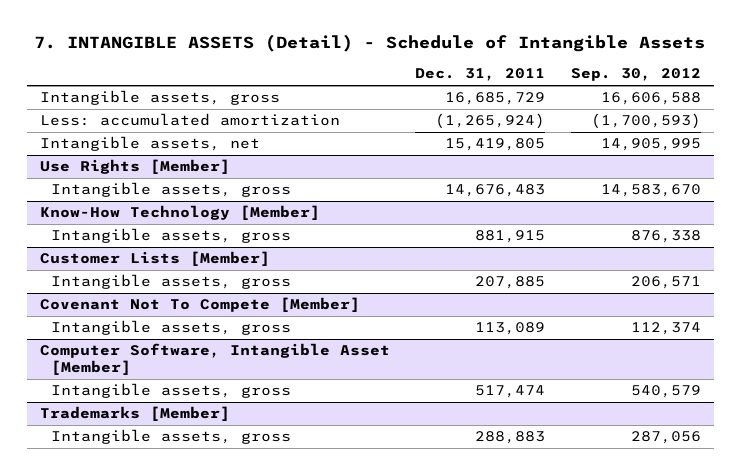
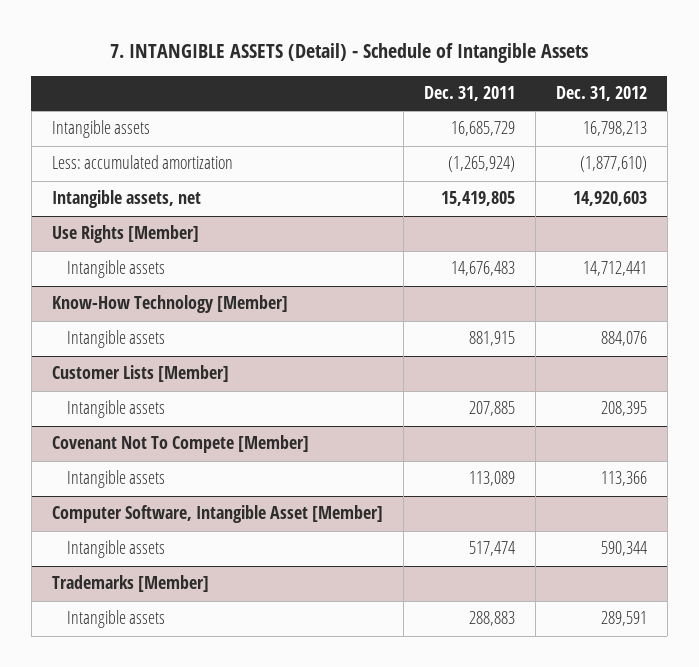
- | Dec. 31, 2011 | Sep. 30, 2012
+ | Dec. 31, 2011 | Dec. 31, 2012
- Intangible assets, gross | 16,685,729 | 16,606,588
+ Intangible assets | 16,685,729 | 16,798,213
@ Use Rights [Member]
- Intangible assets, gross | 14,676,483 | 14,583,670
+ Intangible assets | 14,676,483 | 14,712,441
@ Know-How Technology [Member]
- Intangible assets, gross | 881,915 | 876,338
+ Intangible assets | 881,915 | 884,076
@ Customer Lists [Member]
- Intangible assets, gross | 207,885 | 206,571
+ Intangible assets | 207,885 | 208,395
@ Covenant Not To Compete [Member]
- Intangible assets, gross | 113,089 | 112,374
+ Intangible assets | 113,089 | 113,366
@ Computer Software, Intangible Asset [Member]
- Intangible assets, gross | 517,474 | 540,579
+ Intangible assets | 517,474 | 590,344
@ Trademarks [Member]
- Intangible assets, gross | 288,883 | 287,056
+ Intangible assets | 288,883 | 289,591

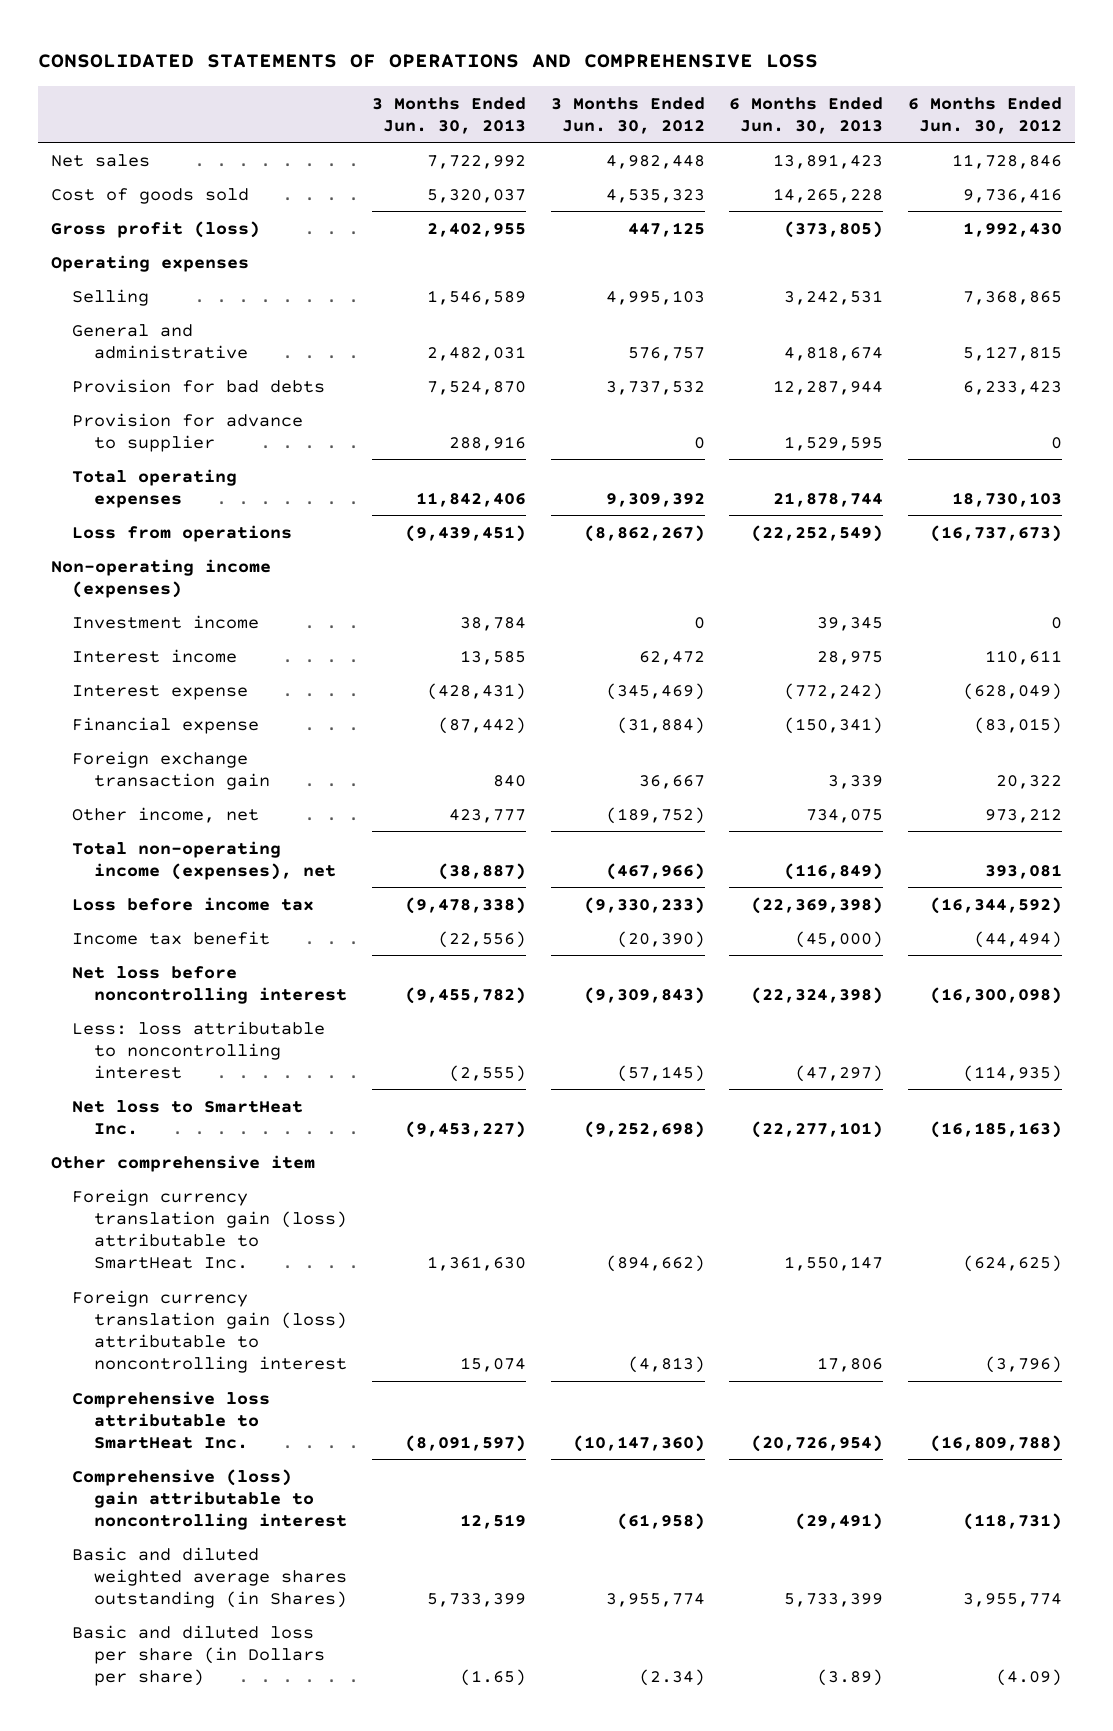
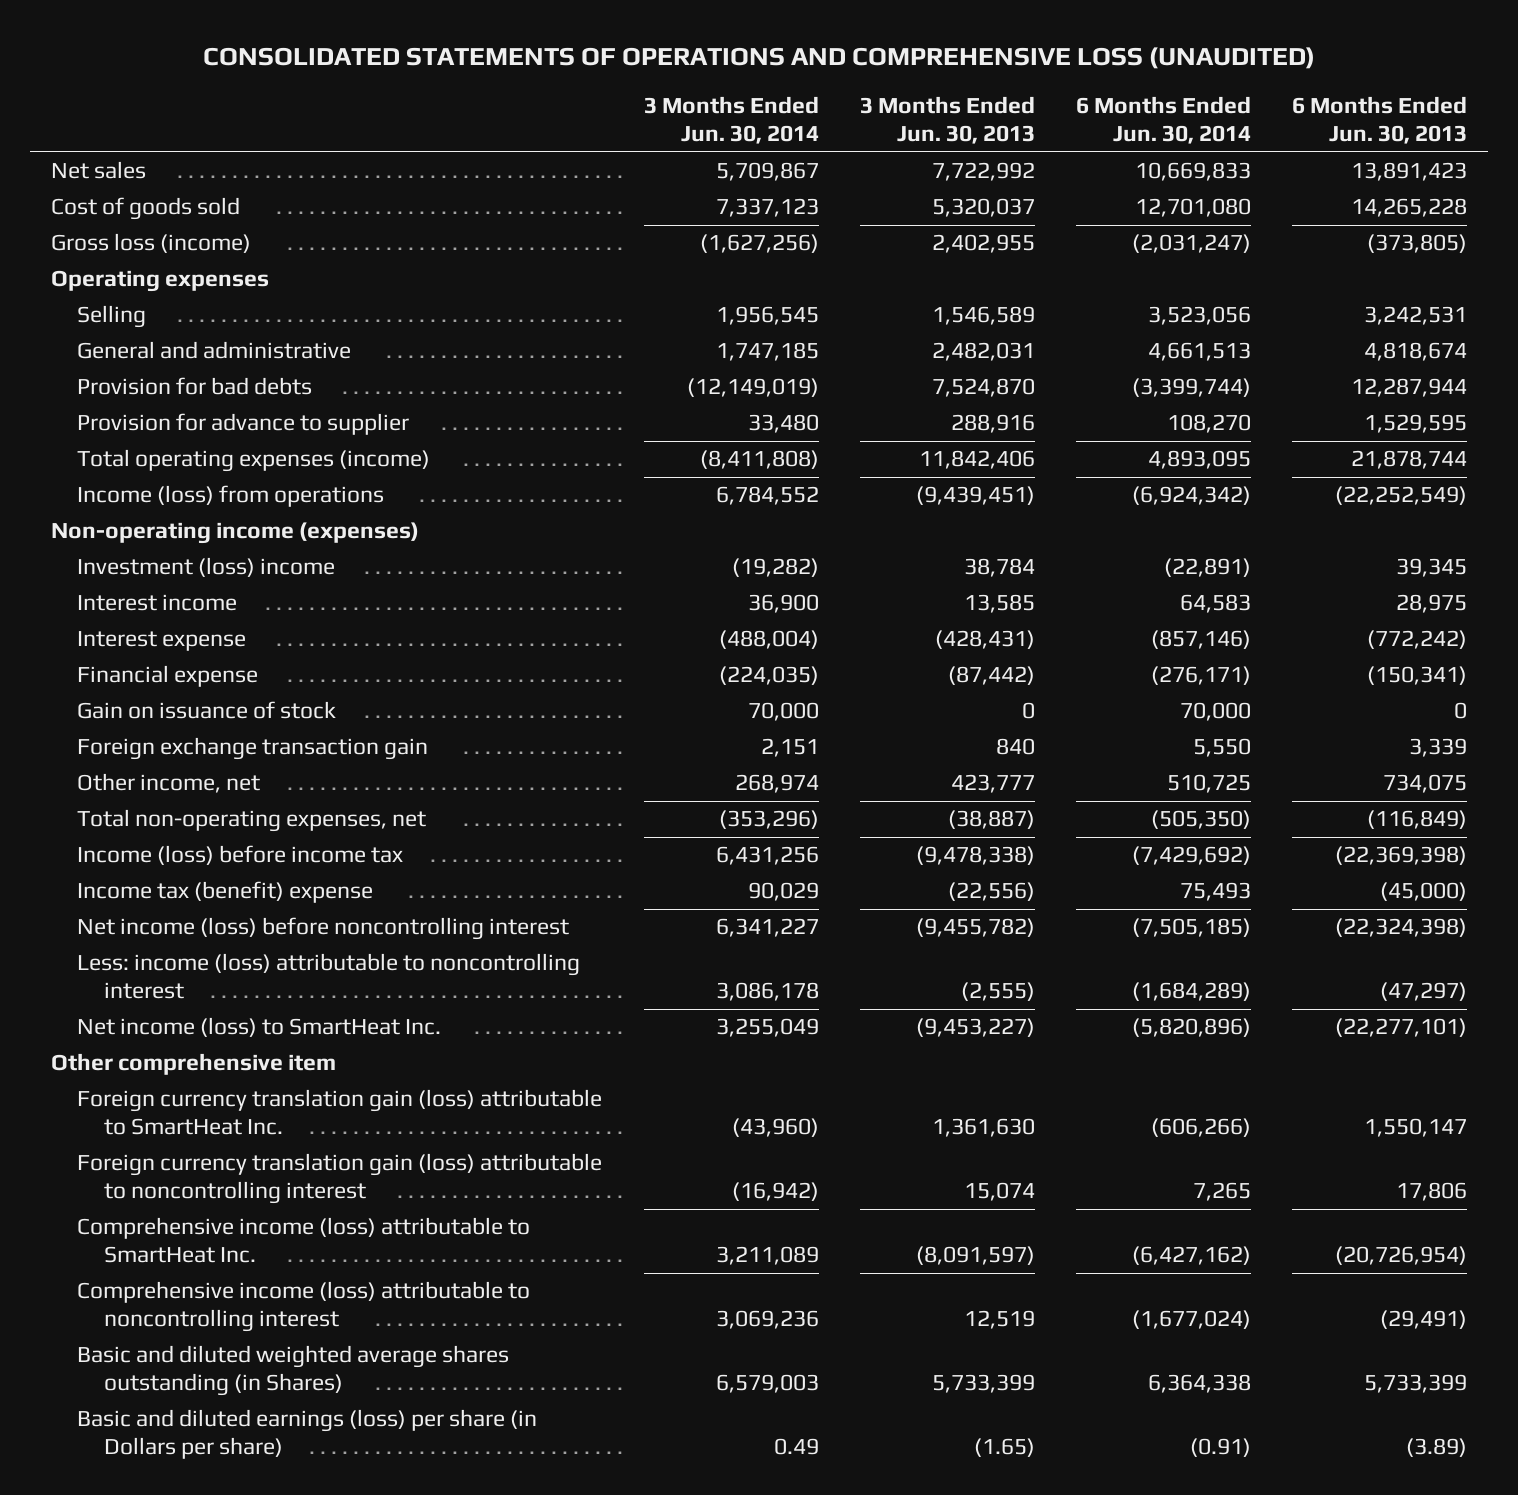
- CONSOLIDATED STATEMENTS OF OPERATIONS AND COMPREHENSIVE LOSS
+ CONSOLIDATED STATEMENTS OF OPERATIONS AND COMPREHENSIVE LOSS (UNAUDITED)
- | 3 Months Ended Jun. 30, 2013 | 3 Months Ended Jun. 30, 2012 | 6 Months Ended Jun. 30, 2013 | 6 Months Ended Jun. 30, 2012
+ | 3 Months Ended Jun. 30, 2014 | 3 Months Ended Jun. 30, 2013 | 6 Months Ended Jun. 30, 2014 | 6 Months Ended Jun. 30, 2013
- Gross profit (loss) | 2,402,955 | 447,125 | (373,805) | 1,992,430
+ Gross loss (income) | (1,627,256) | 2,402,955 | (2,031,247) | (373,805)
- Total operating expenses | 11,842,406 | 9,309,392 | 21,878,744 | 18,730,103
- Loss from operations | (9,439,451) | (8,862,267) | (22,252,549) | (16,737,673)
+ Total operating expenses (income) | (8,411,808) | 11,842,406 | 4,893,095 | 21,878,744
+ Income (loss) from operations | 6,784,552 | (9,439,451) | (6,924,342) | (22,252,549)
- Investment income | 38,784 | 0 | 39,345 | 0
+ Investment (loss) income | (19,282) | 38,784 | (22,891) | 39,345
+ Gain on issuance of stock | 70,000 | 0 | 70,000 | 0
- Total non-operating income (expenses), net | (38,887) | (467,966) | (116,849) | 393,081
- Loss before income tax | (9,478,338) | (9,330,233) | (22,369,398) | (16,344,592)
- Income tax benefit | (22,556) | (20,390) | (45,000) | (44,494)
- Net loss before noncontrolling interest | (9,455,782) | (9,309,843) | (22,324,398) | (16,300,098)
- Less: loss attributable to noncontrolling interest | (2,555) | (57,145) | (47,297) | (114,935)
- Net loss to SmartHeat Inc. | (9,453,227) | (9,252,698) | (22,277,101) | (16,185,163)
+ Total non-operating expenses, net | (353,296) | (38,887) | (505,350) | (116,849)
+ Income (loss) before income tax | 6,431,256 | (9,478,338) | (7,429,692) | (22,369,398)
+ Income tax (benefit) expense | 90,029 | (22,556) | 75,493 | (45,000)
+ Net income (loss) before noncontrolling interest | 6,341,227 | (9,455,782) | (7,505,185) | (22,324,398)
+ Less: income (loss) attributable to noncontrolling interest | 3,086,178 | (2,555) | (1,684,289) | (47,297)
+ Net income (loss) to SmartHeat Inc. | 3,255,049 | (9,453,227) | (5,820,896) | (22,277,101)
- Comprehensive loss attributable to SmartHeat Inc. | (8,091,597) | (10,147,360) | (20,726,954) | (16,809,788)
- Comprehensive (loss) gain attributable to noncontrolling interest | 12,519 | (61,958) | (29,491) | (118,731)
+ Comprehensive income (loss) attributable to SmartHeat Inc. | 3,211,089 | (8,091,597) | (6,427,162) | (20,726,954)
+ Comprehensive income (loss) attributable to noncontrolling interest | 3,069,236 | 12,519 | (1,677,024) | (29,491)
- Basic and diluted loss per share (in Dollars per share) | (1.65) | (2.34) | (3.89) | (4.09)
+ Basic and diluted earnings (loss) per share (in Dollars per share) | 0.49 | (1.65) | (0.91) | (3.89)

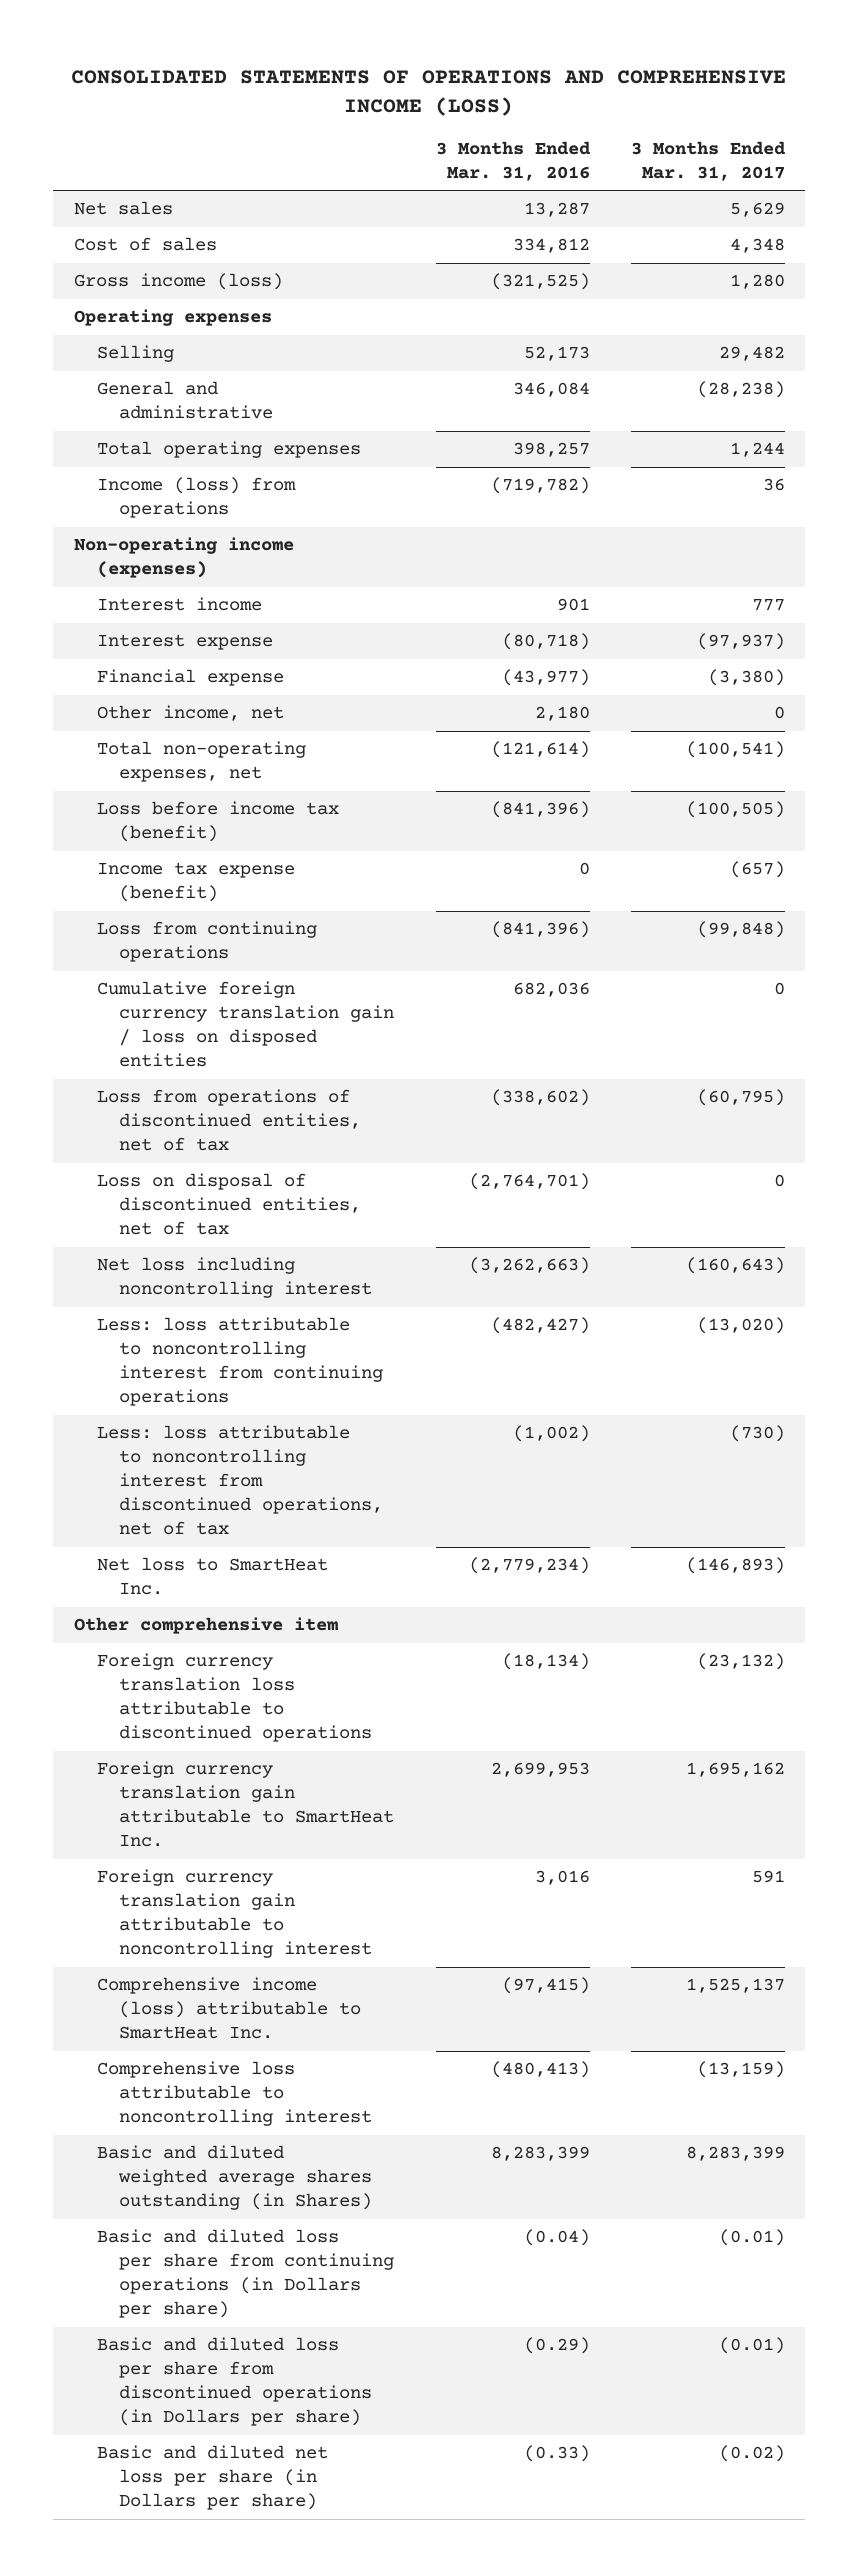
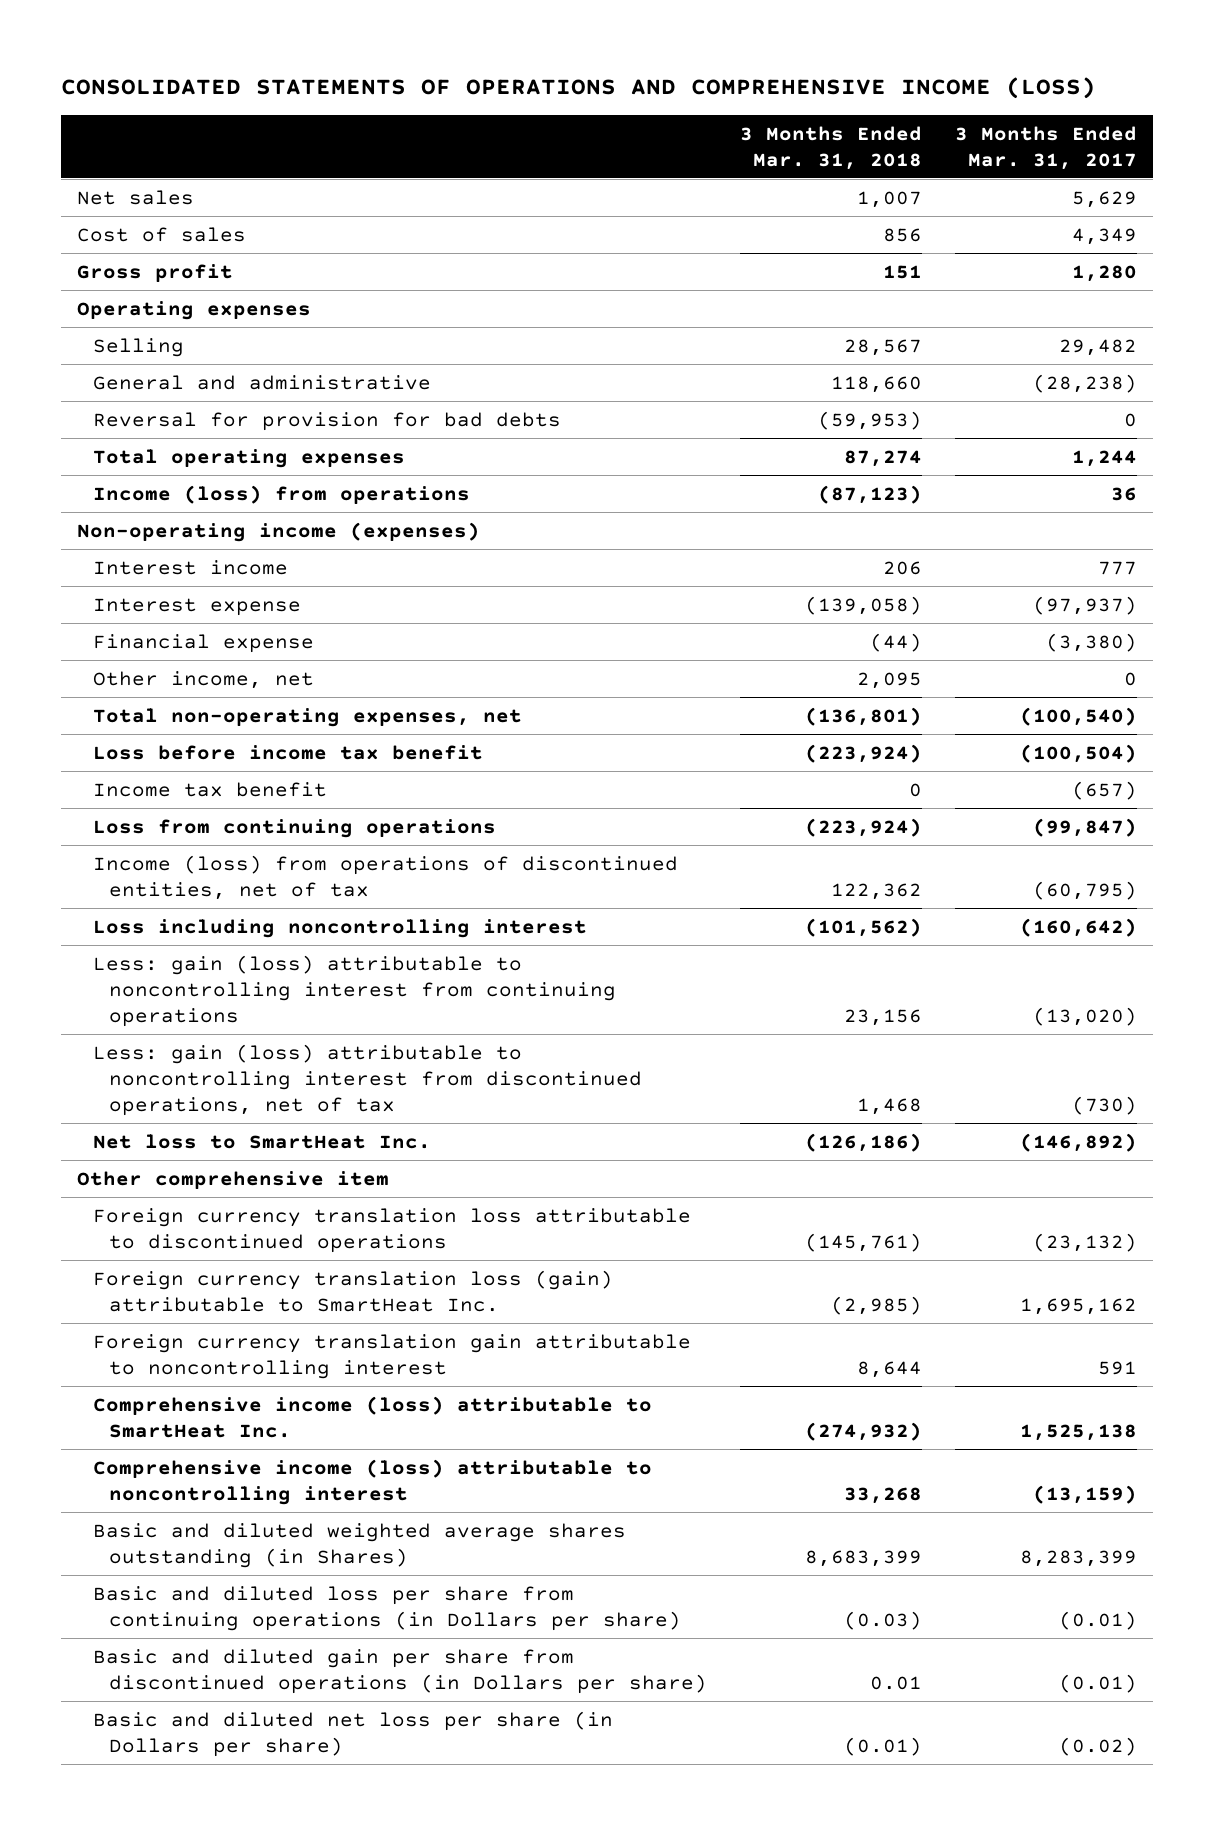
- | 3 Months Ended Mar. 31, 2016 | 3 Months Ended Mar. 31, 2017
+ | 3 Months Ended Mar. 31, 2018 | 3 Months Ended Mar. 31, 2017
- Cost of sales | 334,812 | 4,348
- Gross income (loss) | (321,525) | 1,280
+ Cost of sales | 856 | 4,349
+ Gross profit | 151 | 1,280
+ Reversal for provision for bad debts | (59,953) | 0
- Total non-operating expenses, net | (121,614) | (100,541)
- Loss before income tax (benefit) | (841,396) | (100,505)
- Income tax expense (benefit) | 0 | (657)
- Loss from continuing operations | (841,396) | (99,848)
- Cumulative foreign currency translation gain / loss on disposed entities | 682,036 | 0
- Loss from operations of discontinued entities, net of tax | (338,602) | (60,795)
- Loss on disposal of discontinued entities, net of tax | (2,764,701) | 0
- Net loss including noncontrolling interest | (3,262,663) | (160,643)
- Less: loss attributable to noncontrolling interest from continuing operations | (482,427) | (13,020)
- Less: loss attributable to noncontrolling interest from discontinued operations, net of tax | (1,002) | (730)
- Net loss to SmartHeat Inc. | (2,779,234) | (146,893)
+ Total non-operating expenses, net | (136,801) | (100,540)
+ Loss before income tax benefit | (223,924) | (100,504)
+ Income tax benefit | 0 | (657)
+ Loss from continuing operations | (223,924) | (99,847)
+ Income (loss) from operations of discontinued entities, net of tax | 122,362 | (60,795)
+ Loss including noncontrolling interest | (101,562) | (160,642)
+ Less: gain (loss) attributable to noncontrolling interest from continuing operations | 23,156 | (13,020)
+ Less: gain (loss) attributable to noncontrolling interest from discontinued operations, net of tax | 1,468 | (730)
+ Net loss to SmartHeat Inc. | (126,186) | (146,892)
- Foreign currency translation gain attributable to SmartHeat Inc. | 2,699,953 | 1,695,162
+ Foreign currency translation loss (gain) attributable to SmartHeat Inc. | (2,985) | 1,695,162
- Comprehensive income (loss) attributable to SmartHeat Inc. | (97,415) | 1,525,137
- Comprehensive loss attributable to noncontrolling interest | (480,413) | (13,159)
+ Comprehensive income (loss) attributable to SmartHeat Inc. | (274,932) | 1,525,138
+ Comprehensive income (loss) attributable to noncontrolling interest | 33,268 | (13,159)
- Basic and diluted loss per share from discontinued operations (in Dollars per share) | (0.29) | (0.01)
+ Basic and diluted gain per share from discontinued operations (in Dollars per share) | 0.01 | (0.01)

